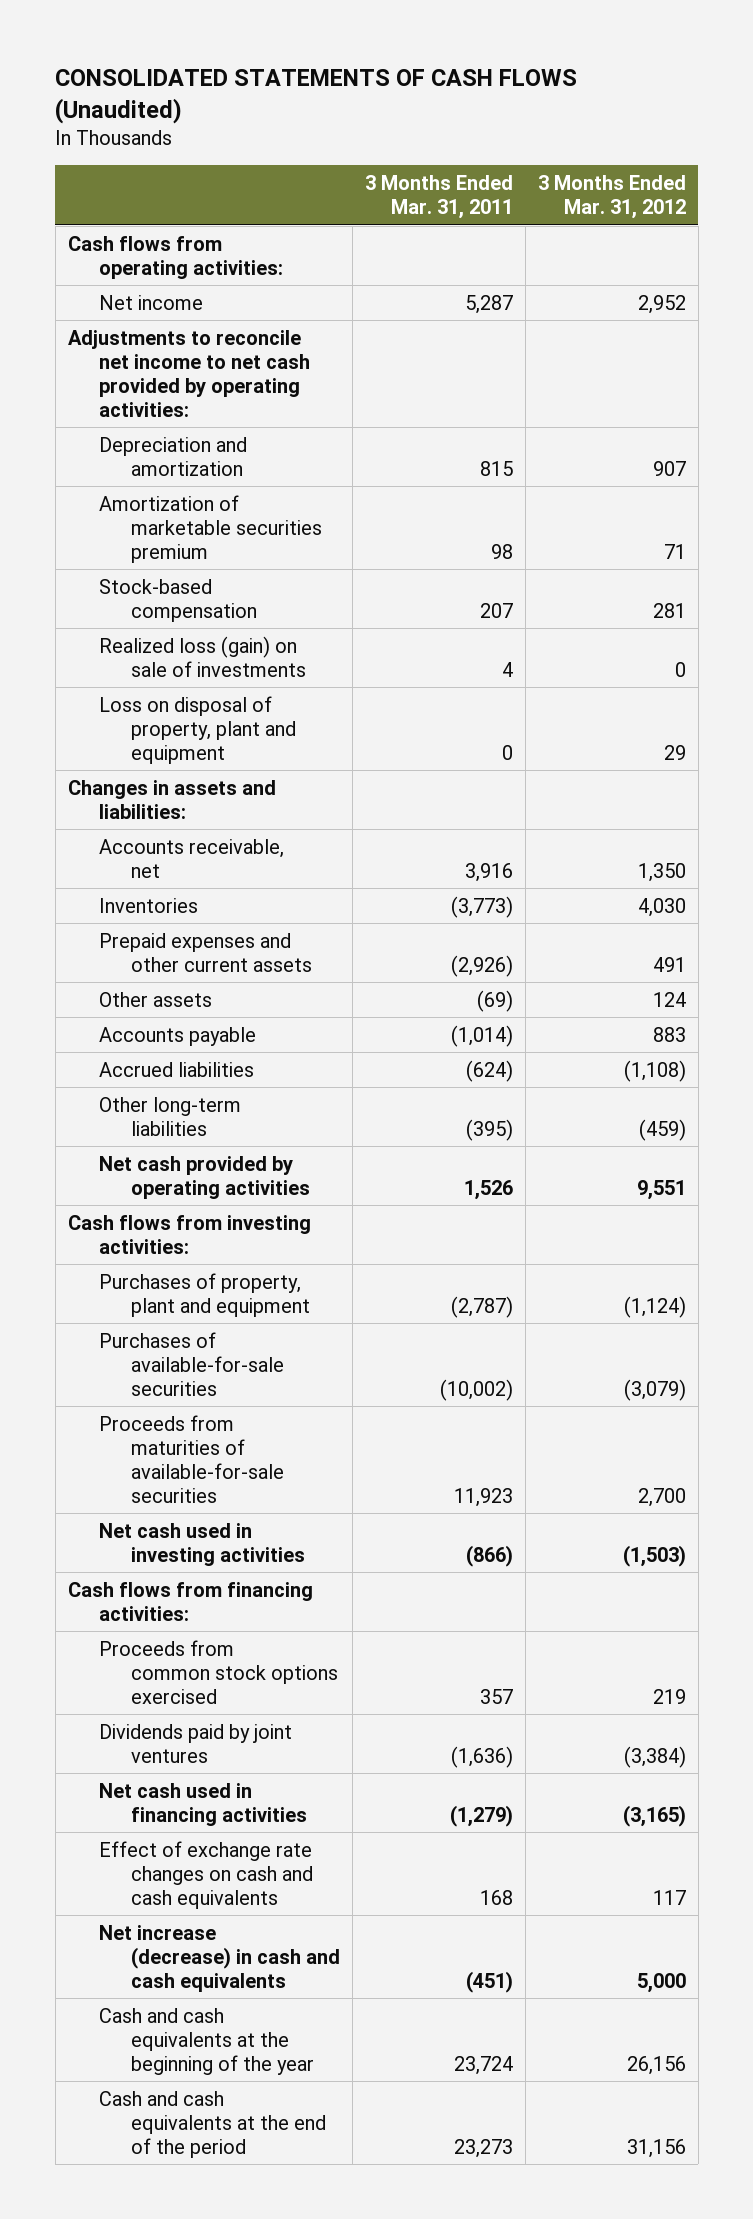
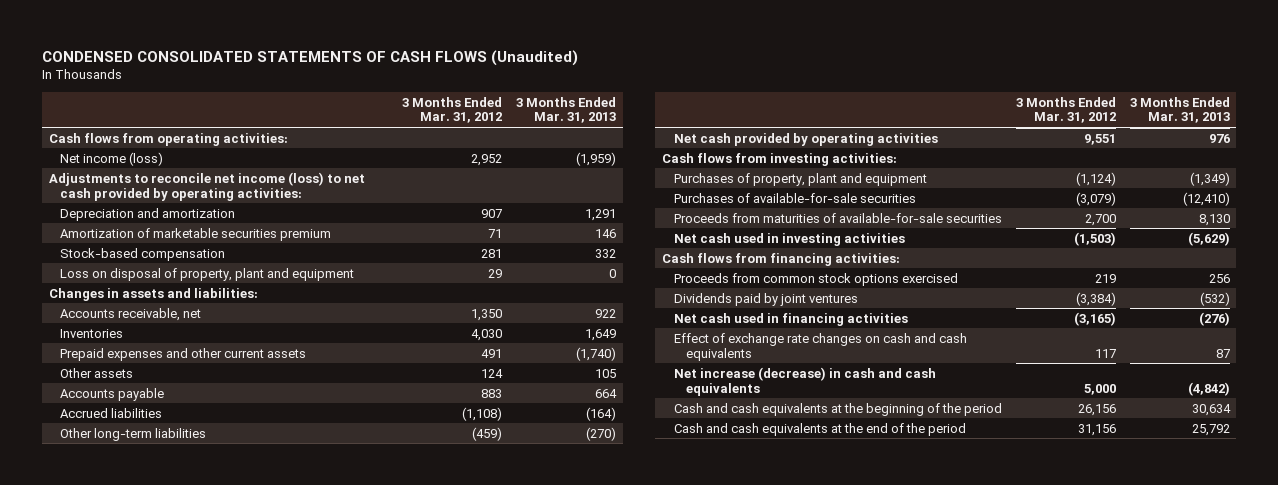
- CONSOLIDATED STATEMENTS OF CASH FLOWS (Unaudited)
+ CONDENSED CONSOLIDATED STATEMENTS OF CASH FLOWS (Unaudited)
- | 3 Months Ended Mar. 31, 2011 | 3 Months Ended Mar. 31, 2012
+ | 3 Months Ended Mar. 31, 2012 | 3 Months Ended Mar. 31, 2013
- Net income | 5,287 | 2,952
- Adjustments to reconcile net income to net cash provided by operating activities:
+ Net income (loss) | 2,952 | (1,959)
+ Adjustments to reconcile net income (loss) to net cash provided by operating activities:
- Realized loss (gain) on sale of investments | 4 | 0
- Cash and cash equivalents at the beginning of the year | 23,724 | 26,156
+ Cash and cash equivalents at the beginning of the period | 26,156 | 30,634

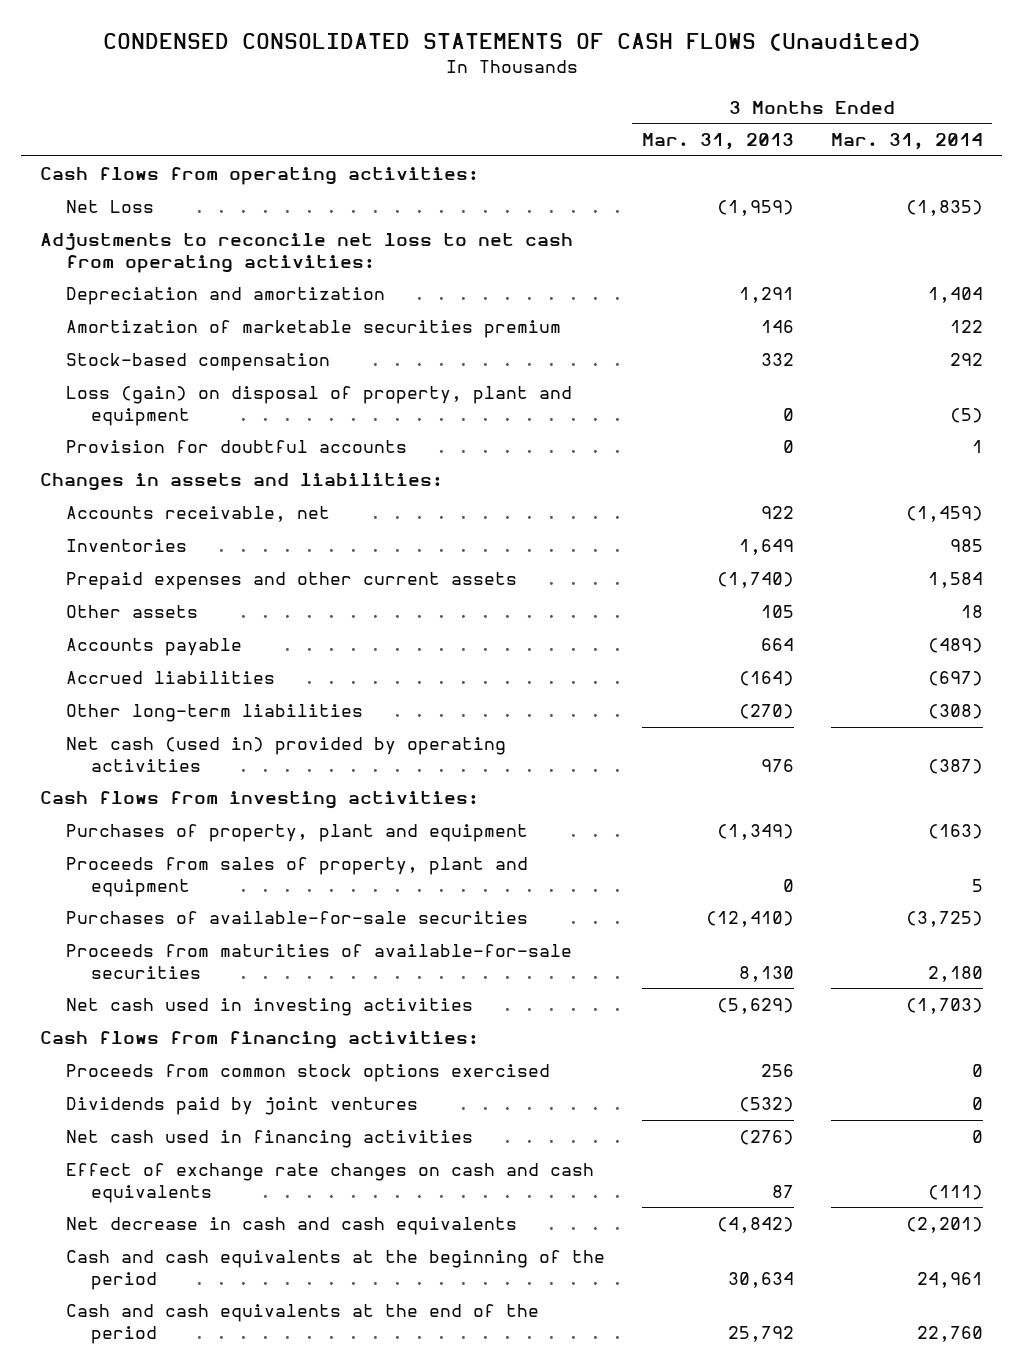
- | 3 Months Ended Mar. 31, 2012 | 3 Months Ended Mar. 31, 2013
+ | 3 Months Ended Mar. 31, 2013 | 3 Months Ended Mar. 31, 2014
- Net income (loss) | 2,952 | (1,959)
- Adjustments to reconcile net income (loss) to net cash provided by operating activities:
+ Net Loss | (1,959) | (1,835)
+ Adjustments to reconcile net loss to net cash from operating activities:
- Loss on disposal of property, plant and equipment | 29 | 0
+ Loss (gain) on disposal of property, plant and equipment | 0 | (5)
+ Provision for doubtful accounts | 0 | 1
- Net cash provided by operating activities | 9,551 | 976
+ Net cash (used in) provided by operating activities | 976 | (387)
+ Proceeds from sales of property, plant and equipment | 0 | 5
- Net increase (decrease) in cash and cash equivalents | 5,000 | (4,842)
+ Net decrease in cash and cash equivalents | (4,842) | (2,201)

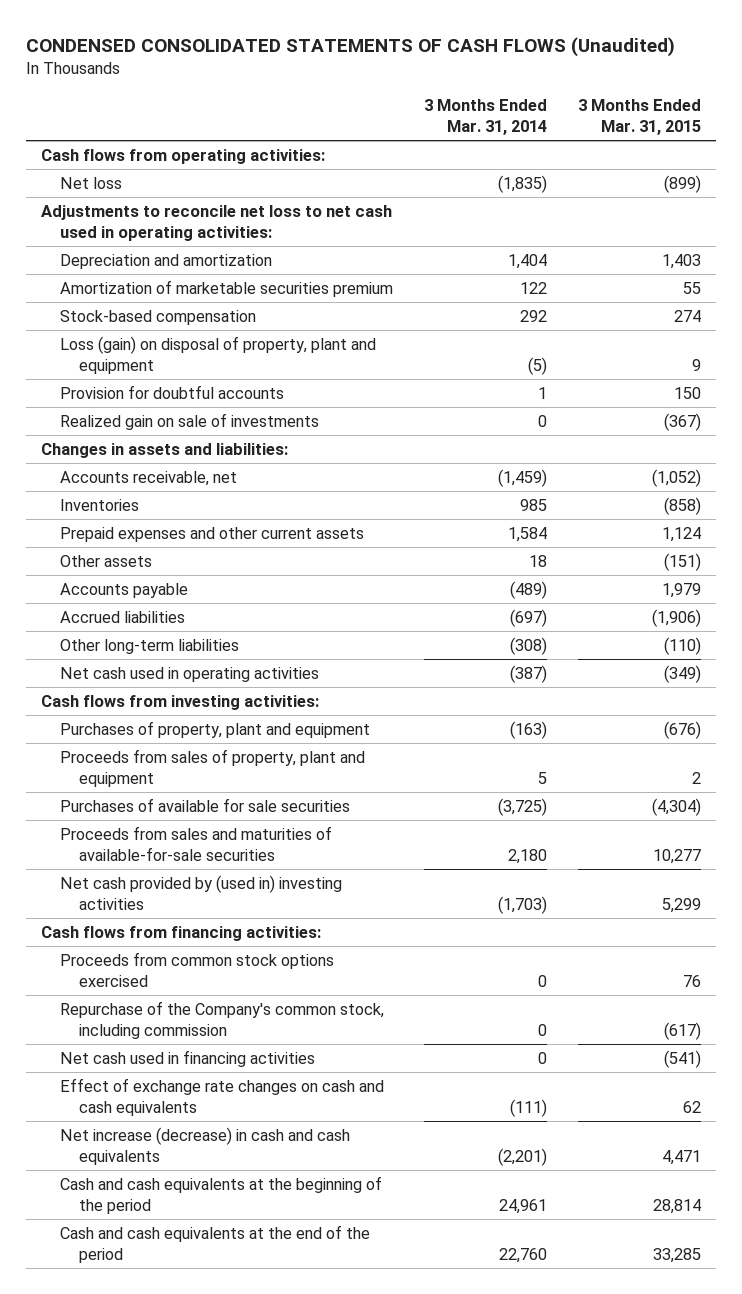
- | 3 Months Ended Mar. 31, 2013 | 3 Months Ended Mar. 31, 2014
+ | 3 Months Ended Mar. 31, 2014 | 3 Months Ended Mar. 31, 2015
- Net Loss | (1,959) | (1,835)
- Adjustments to reconcile net loss to net cash from operating activities:
+ Net loss | (1,835) | (899)
+ Adjustments to reconcile net loss to net cash used in operating activities:
+ Realized gain on sale of investments | 0 | (367)
- Net cash (used in) provided by operating activities | 976 | (387)
+ Net cash used in operating activities | (387) | (349)
- Purchases of available-for-sale securities | (12,410) | (3,725)
- Proceeds from maturities of available-for-sale securities | 8,130 | 2,180
- Net cash used in investing activities | (5,629) | (1,703)
+ Purchases of available for sale securities | (3,725) | (4,304)
+ Proceeds from sales and maturities of available-for-sale securities | 2,180 | 10,277
+ Net cash provided by (used in) investing activities | (1,703) | 5,299
- Dividends paid by joint ventures | (532) | 0
+ Repurchase of the Company's common stock, including commission | 0 | (617)
- Net decrease in cash and cash equivalents | (4,842) | (2,201)
+ Net increase (decrease) in cash and cash equivalents | (2,201) | 4,471

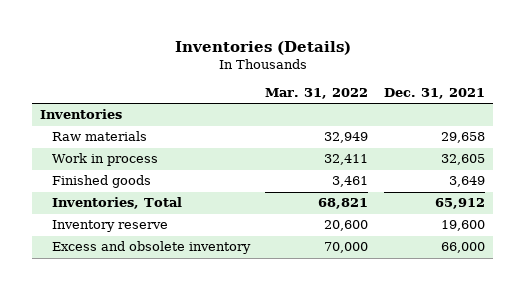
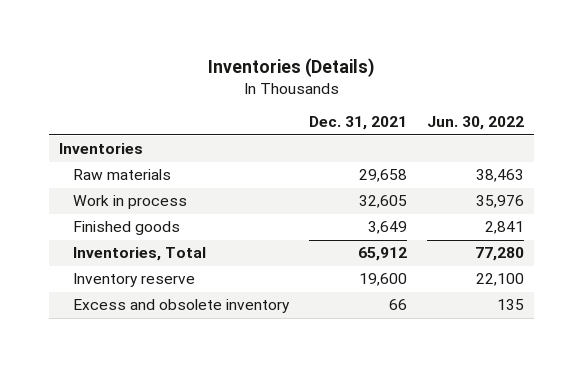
- | Mar. 31, 2022 | Dec. 31, 2021
+ | Dec. 31, 2021 | Jun. 30, 2022
- Excess and obsolete inventory | 70,000 | 66,000
+ Excess and obsolete inventory | 66 | 135

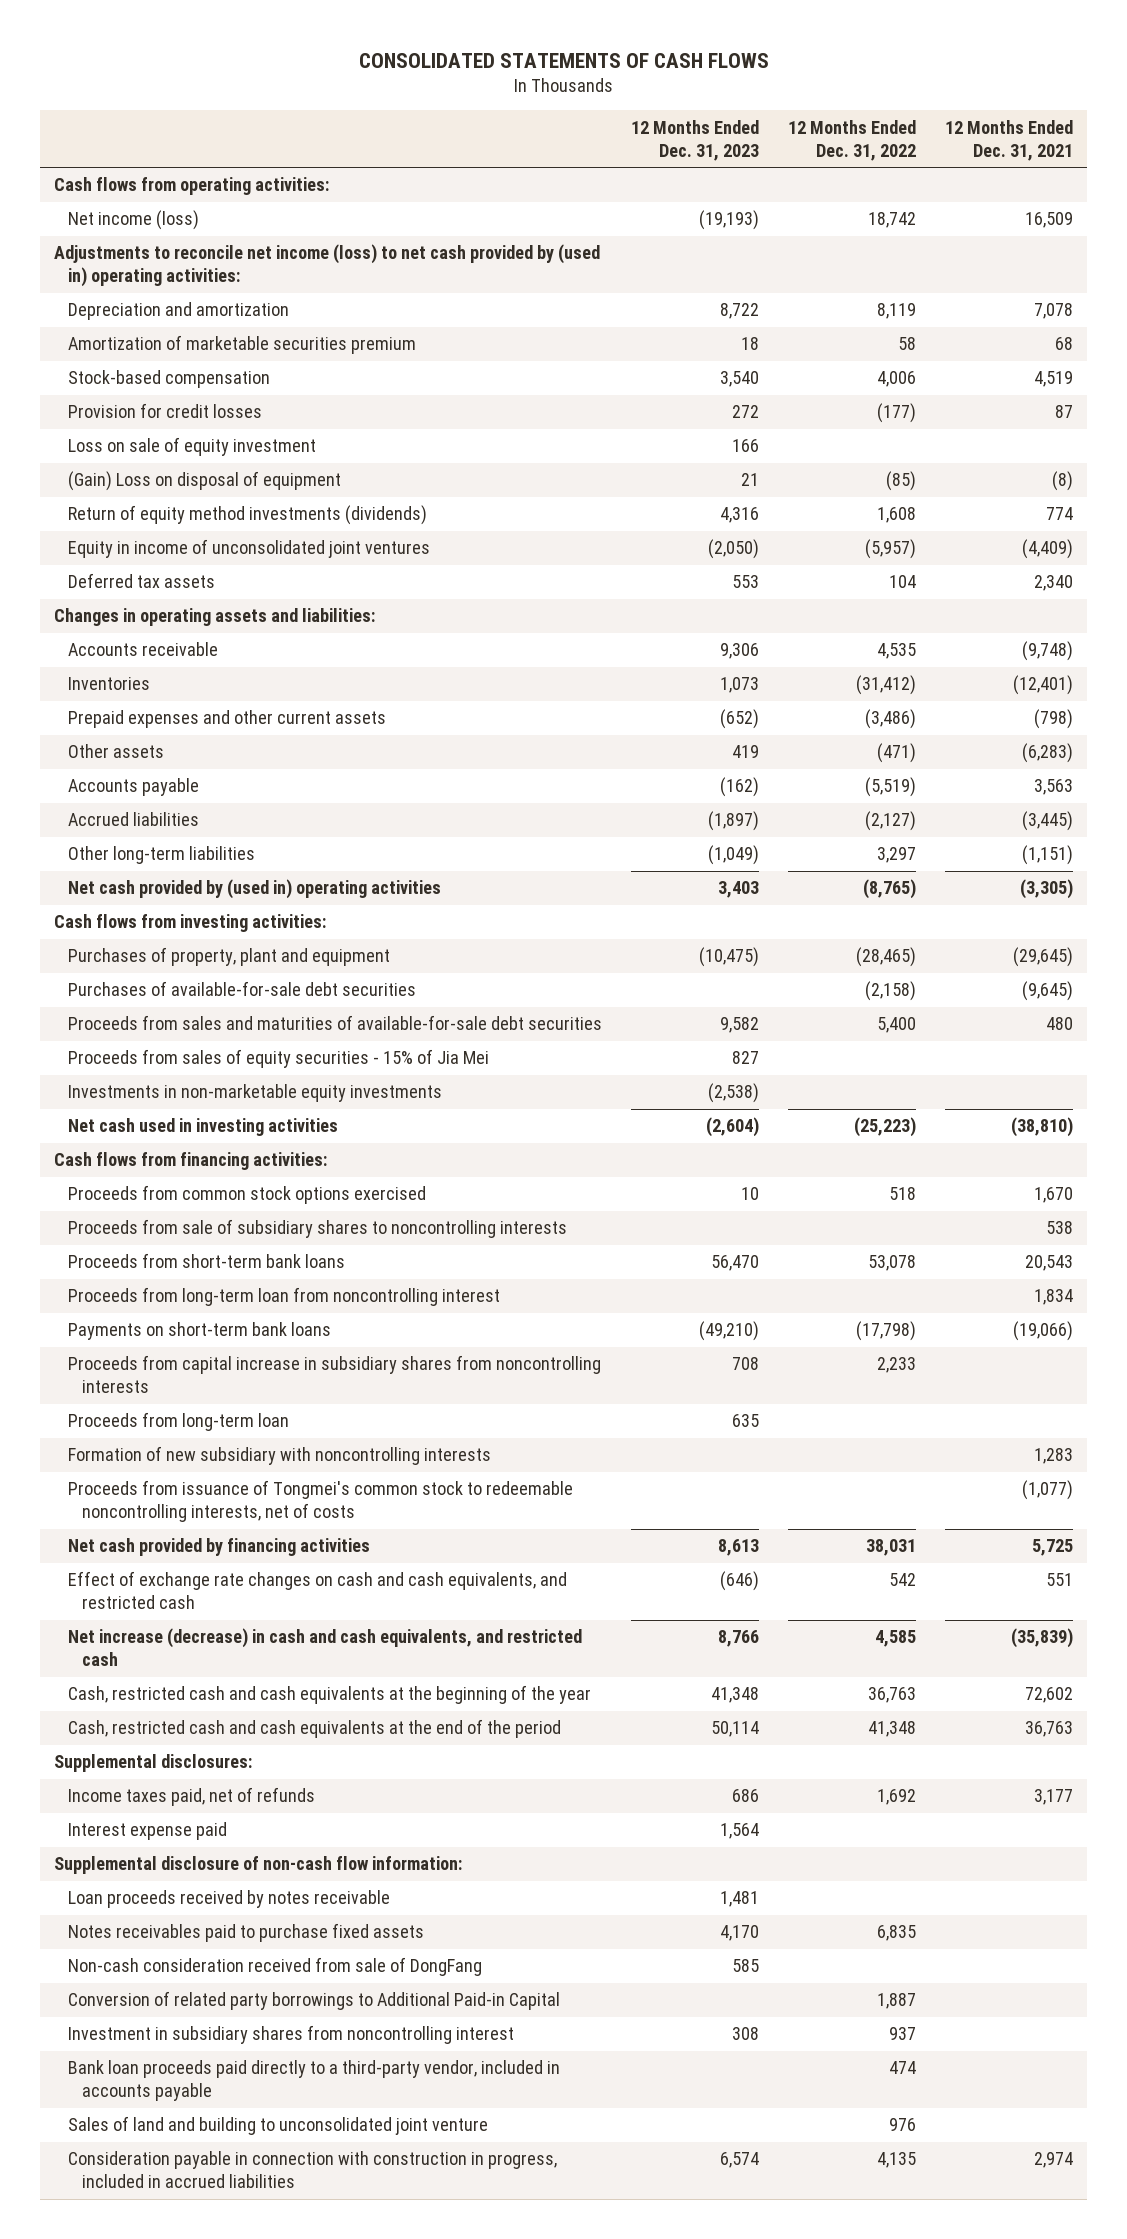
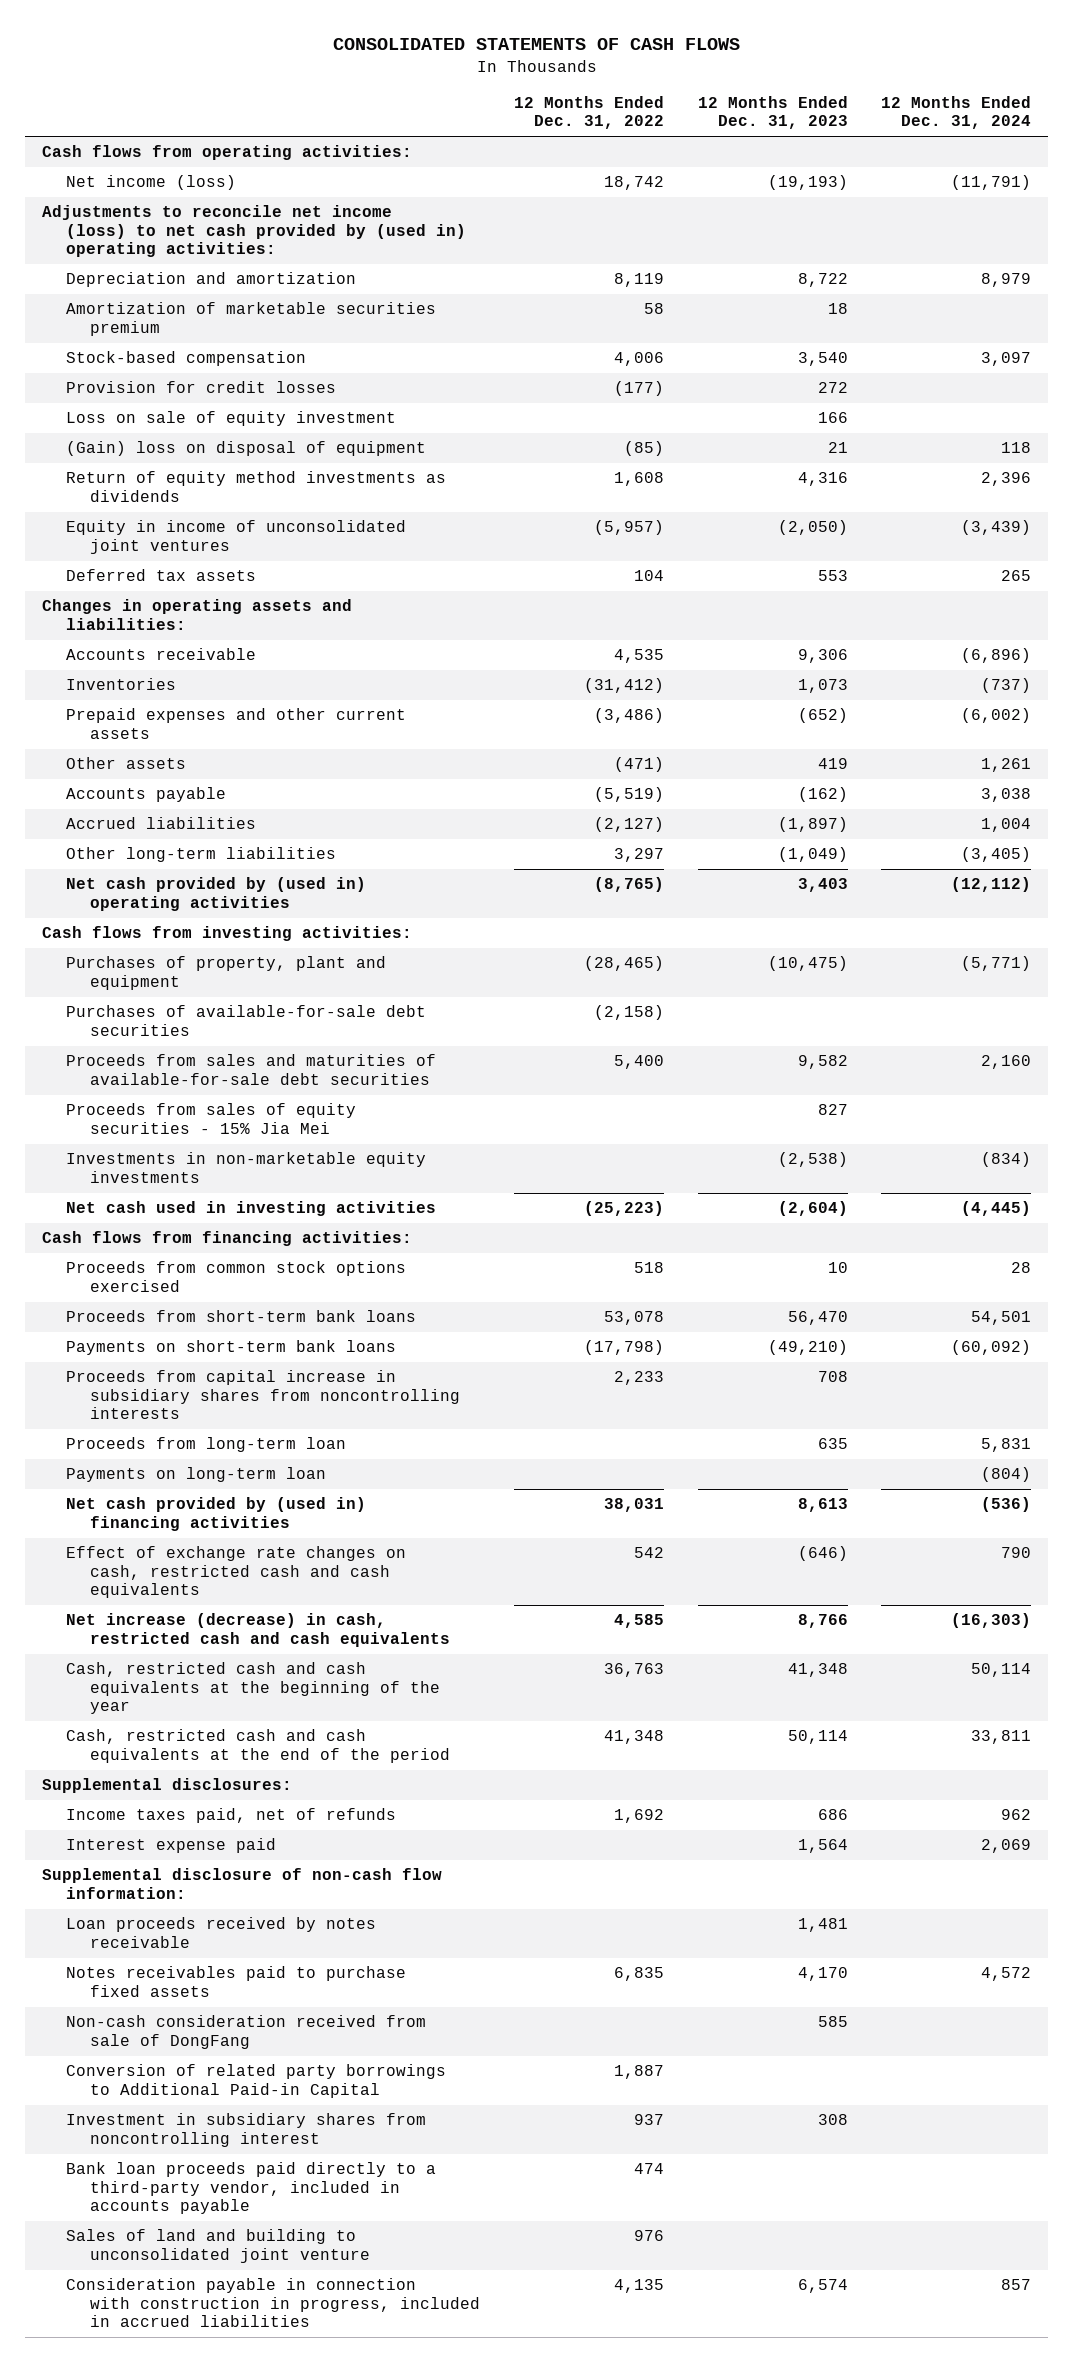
- | 12 Months Ended Dec. 31, 2023 | 12 Months Ended Dec. 31, 2022 | 12 Months Ended Dec. 31, 2021
+ | 12 Months Ended Dec. 31, 2022 | 12 Months Ended Dec. 31, 2023 | 12 Months Ended Dec. 31, 2024
- (Gain) Loss on disposal of equipment | 21 | (85) | (8)
- Return of equity method investments (dividends) | 4,316 | 1,608 | 774
+ (Gain) loss on disposal of equipment | (85) | 21 | 118
+ Return of equity method investments as dividends | 1,608 | 4,316 | 2,396
- Proceeds from sales of equity securities - 15% of Jia Mei | 827 | |
+ Proceeds from sales of equity securities - 15% Jia Mei | | 827 |
- Proceeds from sale of subsidiary shares to noncontrolling interests | | | 538
- Proceeds from long-term loan from noncontrolling interest | | | 1,834
- Formation of new subsidiary with noncontrolling interests | | | 1,283
- Proceeds from issuance of Tongmei's common stock to redeemable noncontrolling interests, net of costs | | | (1,077)
- Net cash provided by financing activities | 8,613 | 38,031 | 5,725
- Effect of exchange rate changes on cash and cash equivalents, and restricted cash | (646) | 542 | 551
- Net increase (decrease) in cash and cash equivalents, and restricted cash | 8,766 | 4,585 | (35,839)
+ Payments on long-term loan | | | (804)
+ Net cash provided by (used in) financing activities | 38,031 | 8,613 | (536)
+ Effect of exchange rate changes on cash, restricted cash and cash equivalents | 542 | (646) | 790
+ Net increase (decrease) in cash, restricted cash and cash equivalents | 4,585 | 8,766 | (16,303)

